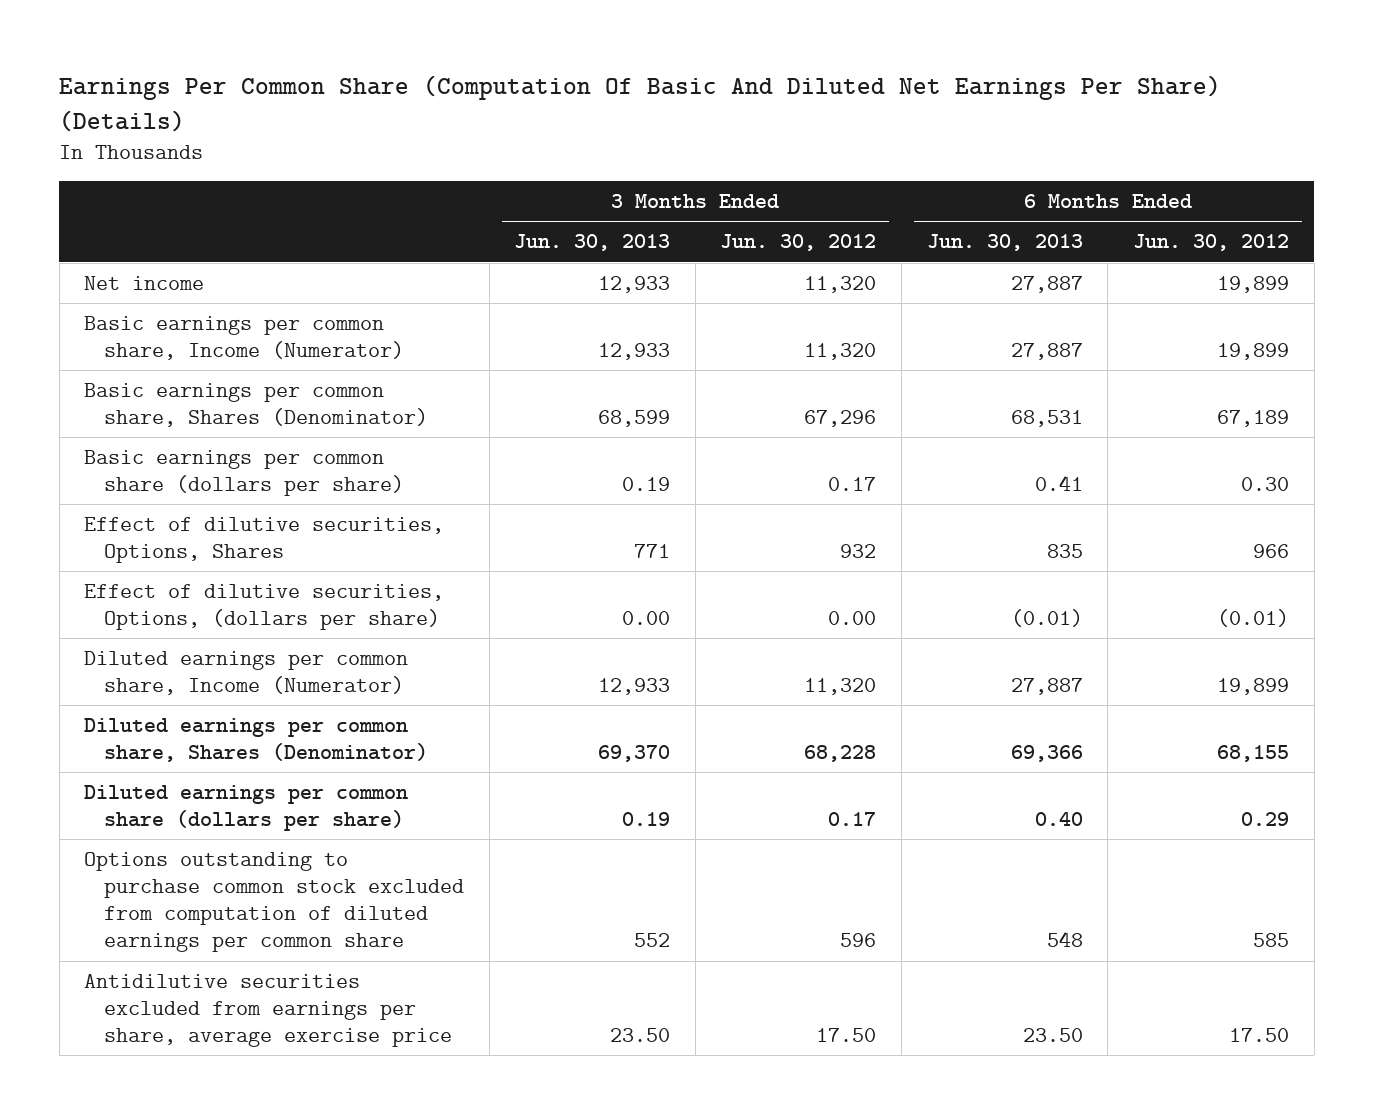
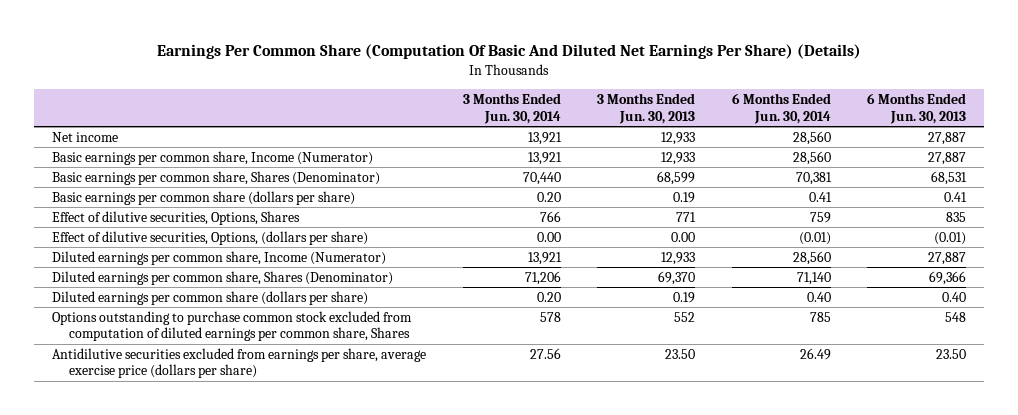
- | 3 Months Ended Jun. 30, 2013 | 3 Months Ended Jun. 30, 2012 | 6 Months Ended Jun. 30, 2013 | 6 Months Ended Jun. 30, 2012
+ | 3 Months Ended Jun. 30, 2014 | 3 Months Ended Jun. 30, 2013 | 6 Months Ended Jun. 30, 2014 | 6 Months Ended Jun. 30, 2013
- Options outstanding to purchase common stock excluded from computation of diluted earnings per common share | 552 | 596 | 548 | 585
- Antidilutive securities excluded from earnings per share, average exercise price | 23.50 | 17.50 | 23.50 | 17.50
+ Options outstanding to purchase common stock excluded from computation of diluted earnings per common share, Shares | 578 | 552 | 785 | 548
+ Antidilutive securities excluded from earnings per share, average exercise price (dollars per share) | 27.56 | 23.50 | 26.49 | 23.50

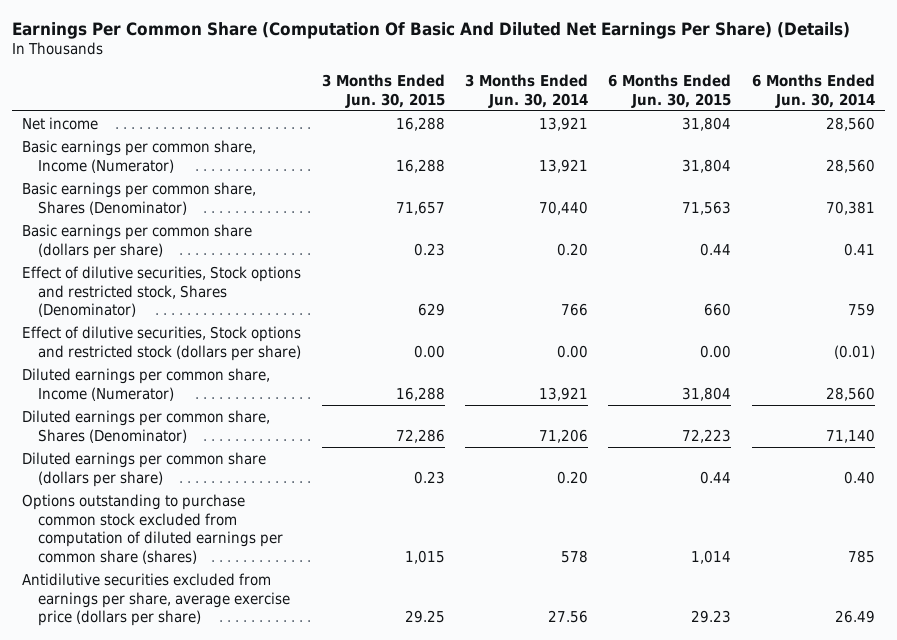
- | 3 Months Ended Jun. 30, 2014 | 3 Months Ended Jun. 30, 2013 | 6 Months Ended Jun. 30, 2014 | 6 Months Ended Jun. 30, 2013
+ | 3 Months Ended Jun. 30, 2015 | 3 Months Ended Jun. 30, 2014 | 6 Months Ended Jun. 30, 2015 | 6 Months Ended Jun. 30, 2014
- Effect of dilutive securities, Options, Shares | 766 | 771 | 759 | 835
- Effect of dilutive securities, Options, (dollars per share) | 0.00 | 0.00 | (0.01) | (0.01)
+ Effect of dilutive securities, Stock options and restricted stock, Shares (Denominator) | 629 | 766 | 660 | 759
+ Effect of dilutive securities, Stock options and restricted stock (dollars per share) | 0.00 | 0.00 | 0.00 | (0.01)
- Options outstanding to purchase common stock excluded from computation of diluted earnings per common share, Shares | 578 | 552 | 785 | 548
+ Options outstanding to purchase common stock excluded from computation of diluted earnings per common share (shares) | 1,015 | 578 | 1,014 | 785

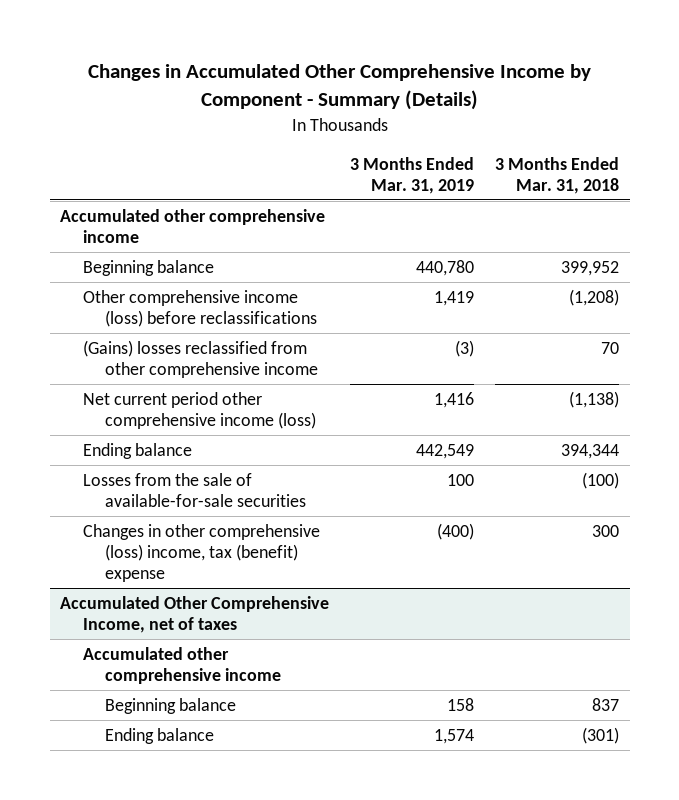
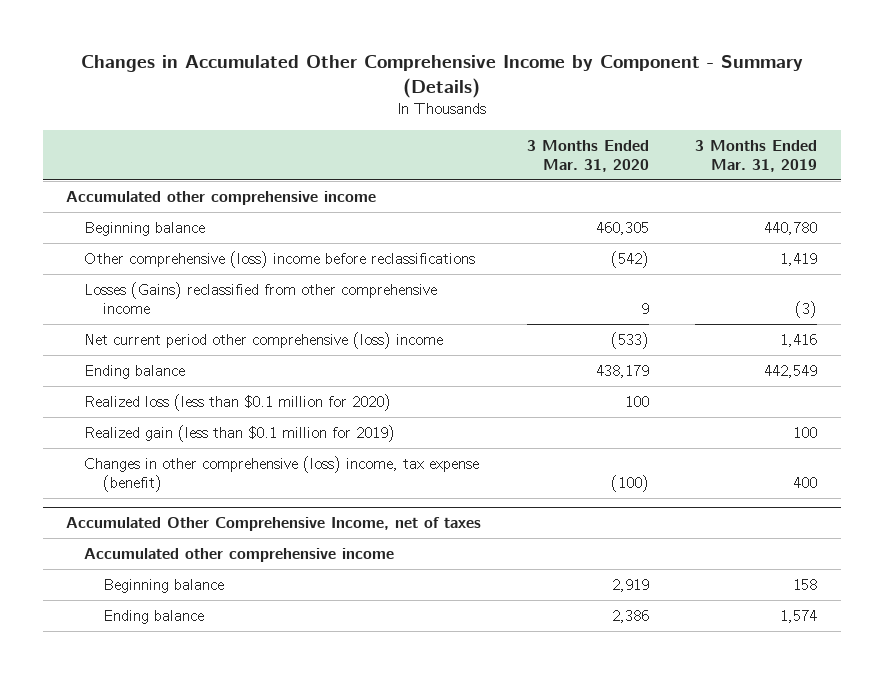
- | 3 Months Ended Mar. 31, 2019 | 3 Months Ended Mar. 31, 2018
+ | 3 Months Ended Mar. 31, 2020 | 3 Months Ended Mar. 31, 2019
- Other comprehensive income (loss) before reclassifications | 1,419 | (1,208)
- (Gains) losses reclassified from other comprehensive income | (3) | 70
- Net current period other comprehensive income (loss) | 1,416 | (1,138)
+ Other comprehensive (loss) income before reclassifications | (542) | 1,419
+ Losses (Gains) reclassified from other comprehensive income | 9 | (3)
+ Net current period other comprehensive (loss) income | (533) | 1,416
- Losses from the sale of available-for-sale securities | 100 | (100)
- Changes in other comprehensive (loss) income, tax (benefit) expense | (400) | 300
+ Realized loss (less than $0.1 million for 2020) | 100 |
+ Realized gain (less than $0.1 million for 2019) | | 100
+ Changes in other comprehensive (loss) income, tax expense (benefit) | (100) | 400

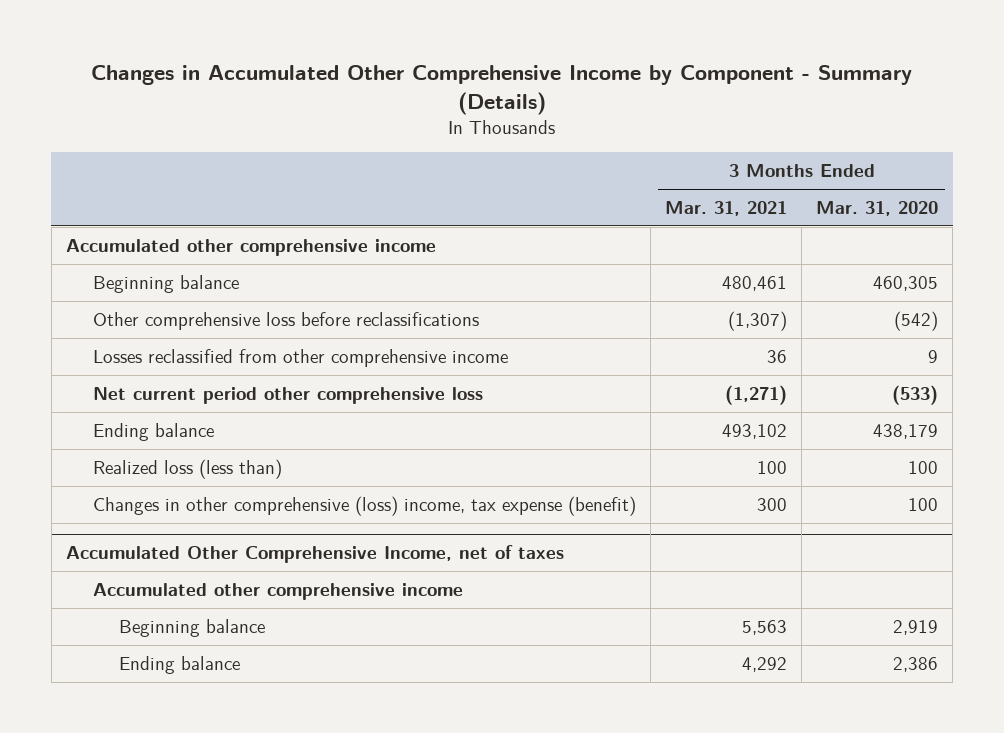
- | 3 Months Ended Mar. 31, 2020 | 3 Months Ended Mar. 31, 2019
+ | 3 Months Ended Mar. 31, 2021 | 3 Months Ended Mar. 31, 2020
- Other comprehensive (loss) income before reclassifications | (542) | 1,419
- Losses (Gains) reclassified from other comprehensive income | 9 | (3)
- Net current period other comprehensive (loss) income | (533) | 1,416
+ Other comprehensive loss before reclassifications | (1,307) | (542)
+ Losses reclassified from other comprehensive income | 36 | 9
+ Net current period other comprehensive loss | (1,271) | (533)
- Realized loss (less than $0.1 million for 2020) | 100 |
- Realized gain (less than $0.1 million for 2019) | | 100
- Changes in other comprehensive (loss) income, tax expense (benefit) | (100) | 400
+ Realized loss (less than) | 100 | 100
+ Changes in other comprehensive (loss) income, tax expense (benefit) | 300 | 100

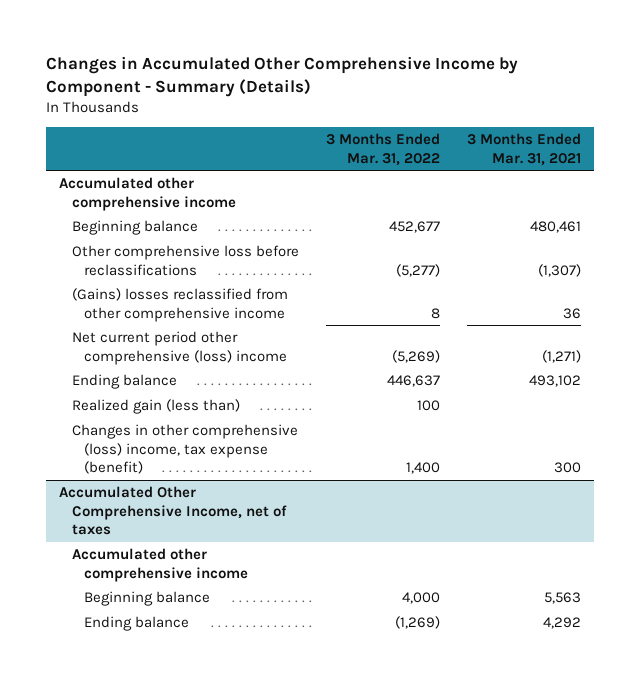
- | 3 Months Ended Mar. 31, 2021 | 3 Months Ended Mar. 31, 2020
+ | 3 Months Ended Mar. 31, 2022 | 3 Months Ended Mar. 31, 2021
- Losses reclassified from other comprehensive income | 36 | 9
- Net current period other comprehensive loss | (1,271) | (533)
+ (Gains) losses reclassified from other comprehensive income | 8 | 36
+ Net current period other comprehensive (loss) income | (5,269) | (1,271)
- Realized loss (less than) | 100 | 100
+ Realized gain (less than) | 100 |

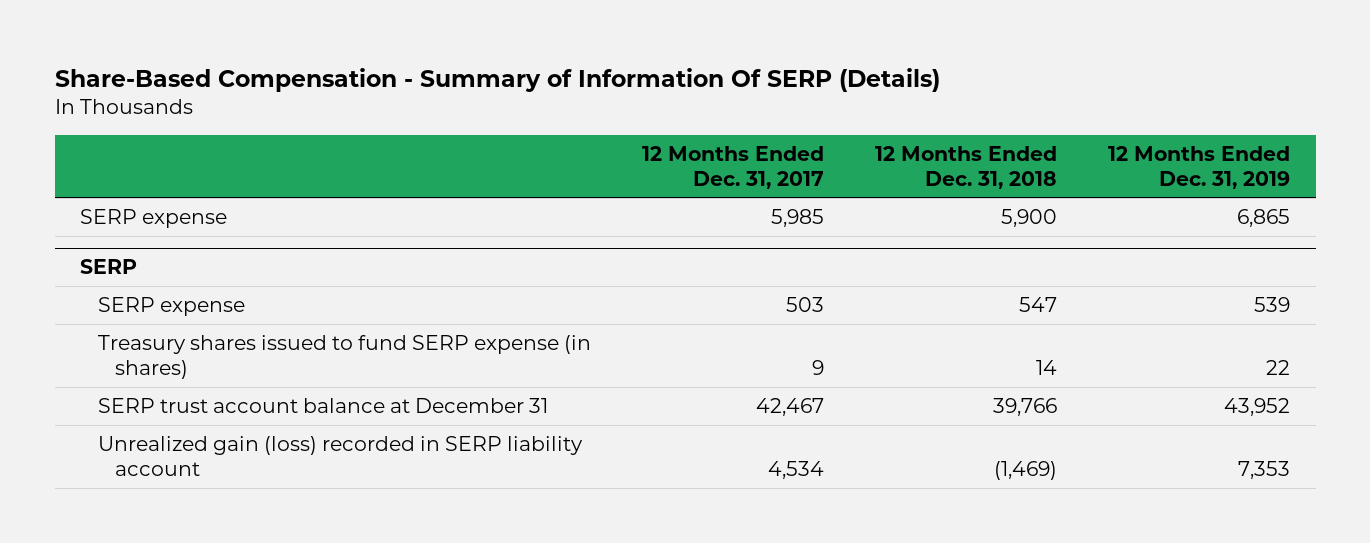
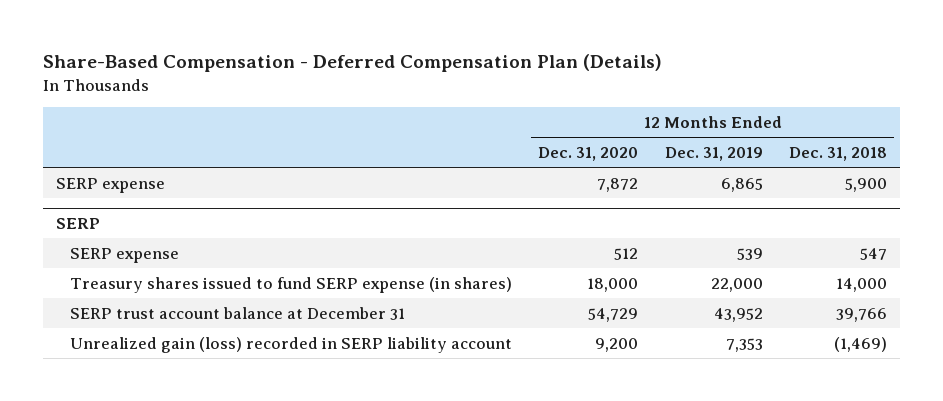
- Share-Based Compensation - Summary of Information Of SERP (Details)
+ Share-Based Compensation - Deferred Compensation Plan (Details)
- | 12 Months Ended Dec. 31, 2017 | 12 Months Ended Dec. 31, 2018 | 12 Months Ended Dec. 31, 2019
+ | 12 Months Ended Dec. 31, 2020 | 12 Months Ended Dec. 31, 2019 | 12 Months Ended Dec. 31, 2018
@ SERP
- Treasury shares issued to fund SERP expense (in shares) | 9 | 14 | 22
+ Treasury shares issued to fund SERP expense (in shares) | 18,000 | 22,000 | 14,000

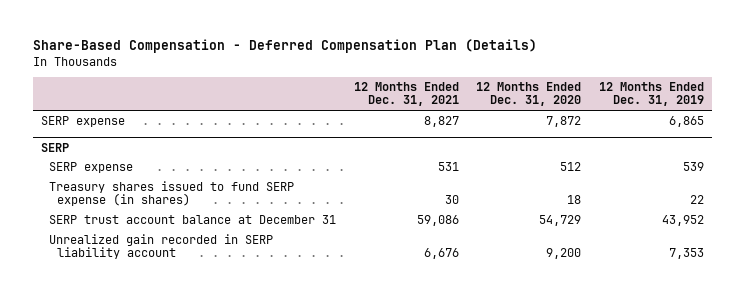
- | 12 Months Ended Dec. 31, 2020 | 12 Months Ended Dec. 31, 2019 | 12 Months Ended Dec. 31, 2018
+ | 12 Months Ended Dec. 31, 2021 | 12 Months Ended Dec. 31, 2020 | 12 Months Ended Dec. 31, 2019
@ SERP
- Treasury shares issued to fund SERP expense (in shares) | 18,000 | 22,000 | 14,000
+ Treasury shares issued to fund SERP expense (in shares) | 30 | 18 | 22
- Unrealized gain (loss) recorded in SERP liability account | 9,200 | 7,353 | (1,469)
+ Unrealized gain recorded in SERP liability account | 6,676 | 9,200 | 7,353

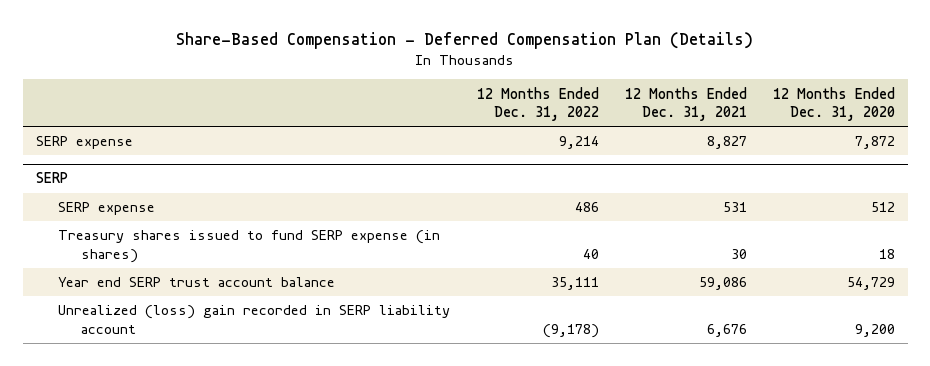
- | 12 Months Ended Dec. 31, 2021 | 12 Months Ended Dec. 31, 2020 | 12 Months Ended Dec. 31, 2019
+ | 12 Months Ended Dec. 31, 2022 | 12 Months Ended Dec. 31, 2021 | 12 Months Ended Dec. 31, 2020
@ SERP
- SERP trust account balance at December 31 | 59,086 | 54,729 | 43,952
- Unrealized gain recorded in SERP liability account | 6,676 | 9,200 | 7,353
+ Year end SERP trust account balance | 35,111 | 59,086 | 54,729
+ Unrealized (loss) gain recorded in SERP liability account | (9,178) | 6,676 | 9,200

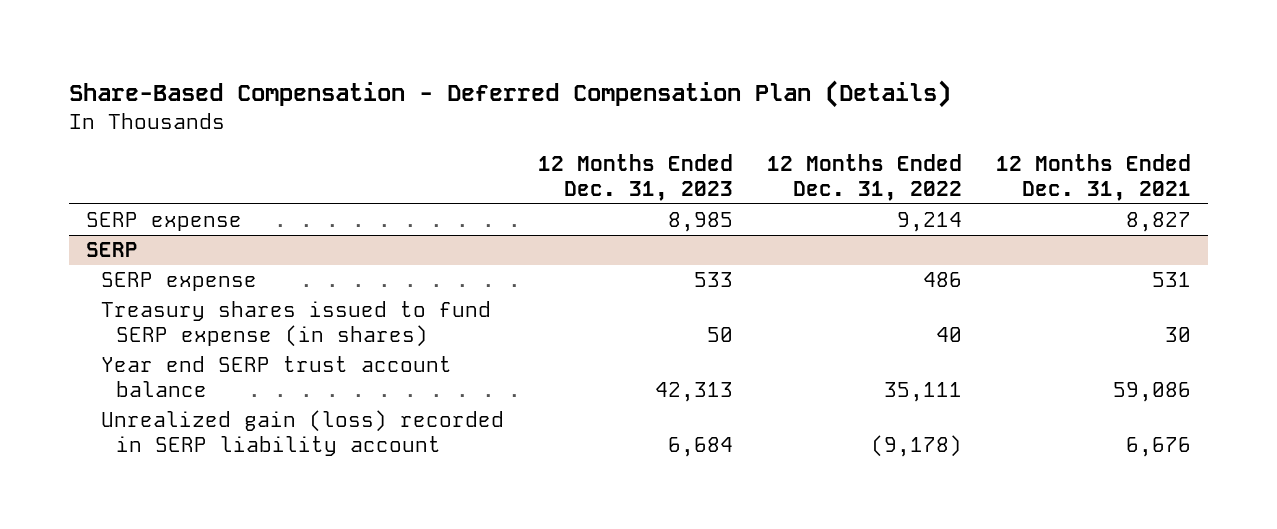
- | 12 Months Ended Dec. 31, 2022 | 12 Months Ended Dec. 31, 2021 | 12 Months Ended Dec. 31, 2020
+ | 12 Months Ended Dec. 31, 2023 | 12 Months Ended Dec. 31, 2022 | 12 Months Ended Dec. 31, 2021
@ SERP
- Unrealized (loss) gain recorded in SERP liability account | (9,178) | 6,676 | 9,200
+ Unrealized gain (loss) recorded in SERP liability account | 6,684 | (9,178) | 6,676

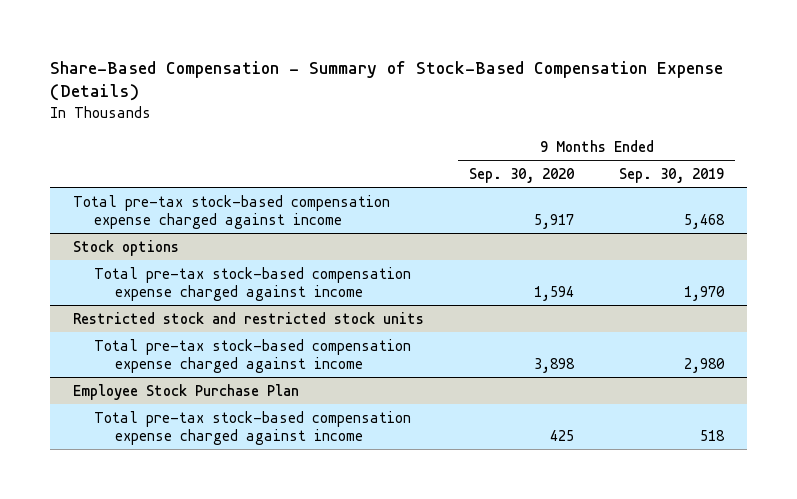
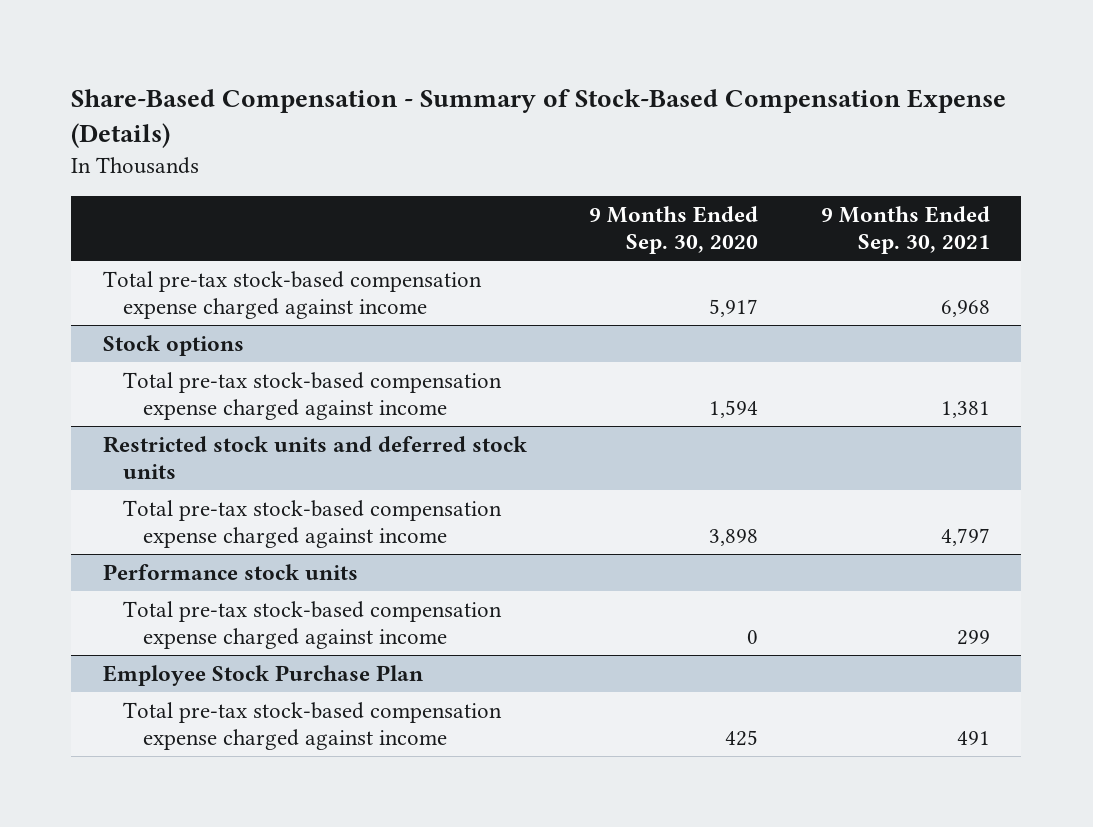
- | 9 Months Ended Sep. 30, 2020 | 9 Months Ended Sep. 30, 2019
+ | 9 Months Ended Sep. 30, 2020 | 9 Months Ended Sep. 30, 2021
- Restricted stock and restricted stock units
+ Restricted stock units and deferred stock units
+ Performance stock units
+ Total pre-tax stock-based compensation expense charged against income | 0 | 299

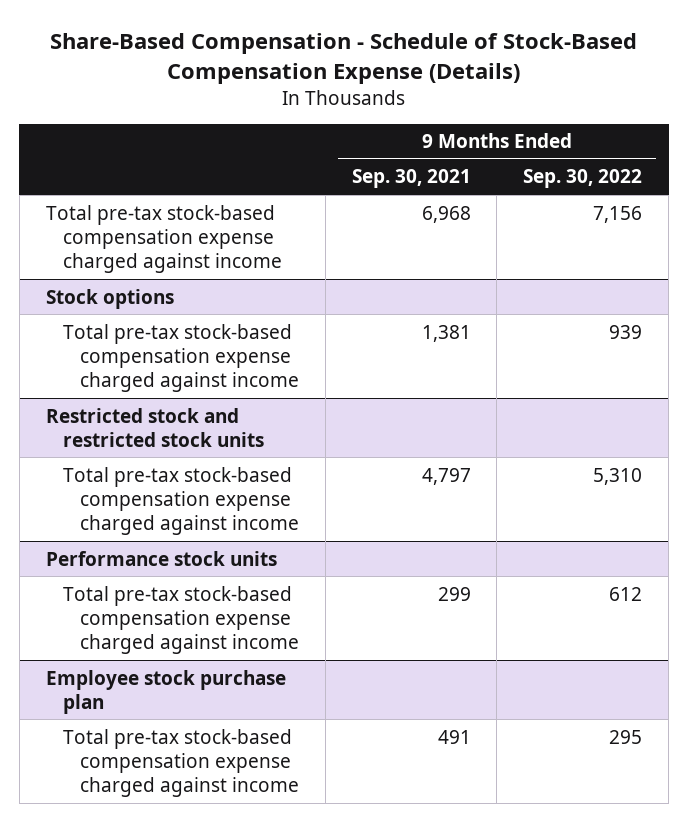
- Share-Based Compensation - Summary of Stock-Based Compensation Expense (Details)
+ Share-Based Compensation - Schedule of Stock-Based Compensation Expense (Details)
- | 9 Months Ended Sep. 30, 2020 | 9 Months Ended Sep. 30, 2021
+ | 9 Months Ended Sep. 30, 2021 | 9 Months Ended Sep. 30, 2022
- Restricted stock units and deferred stock units
+ Restricted stock and restricted stock units
- Employee Stock Purchase Plan
+ Employee stock purchase plan

